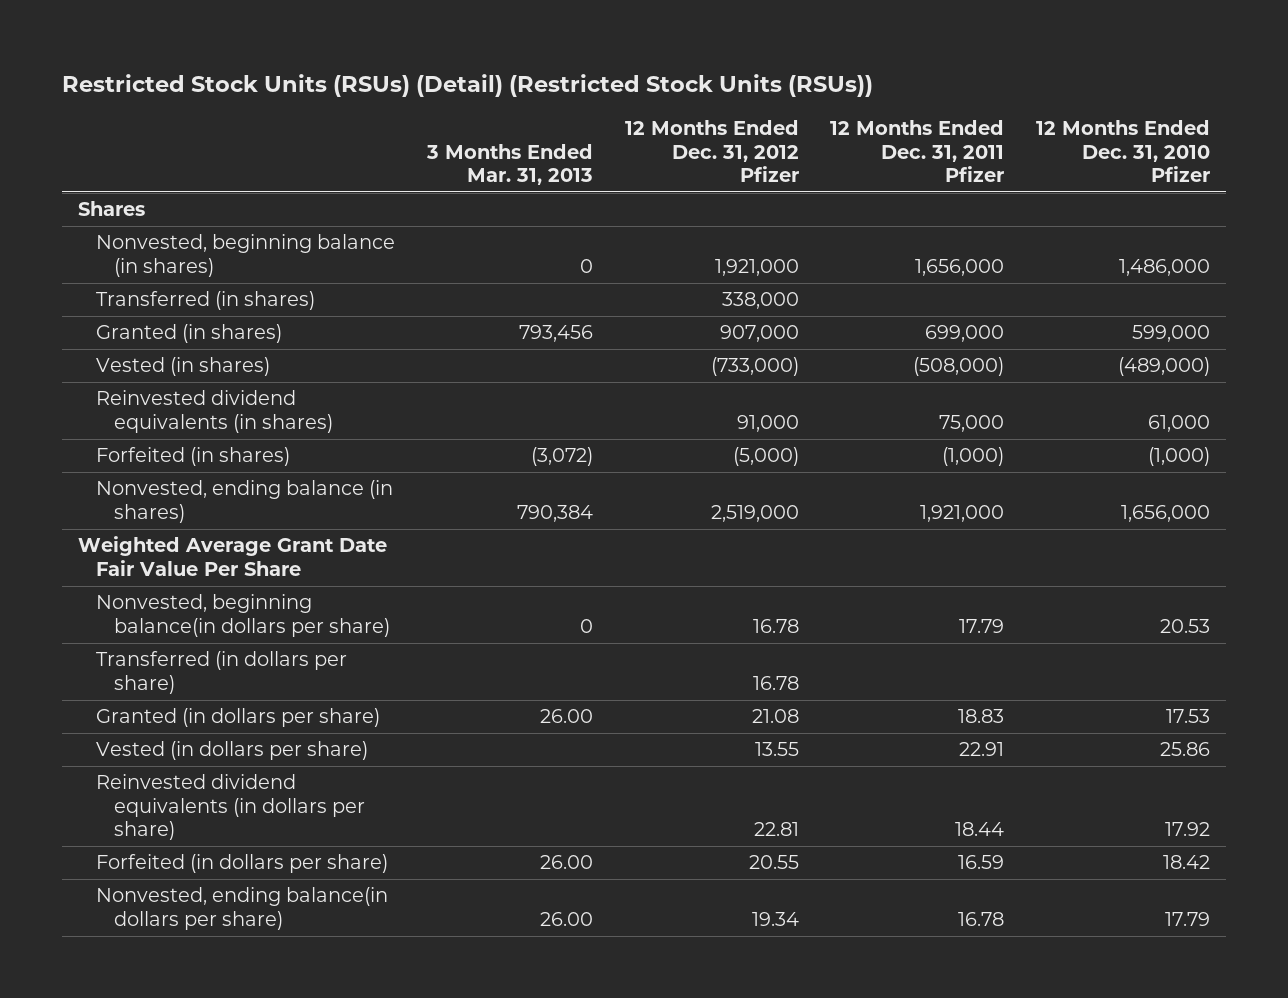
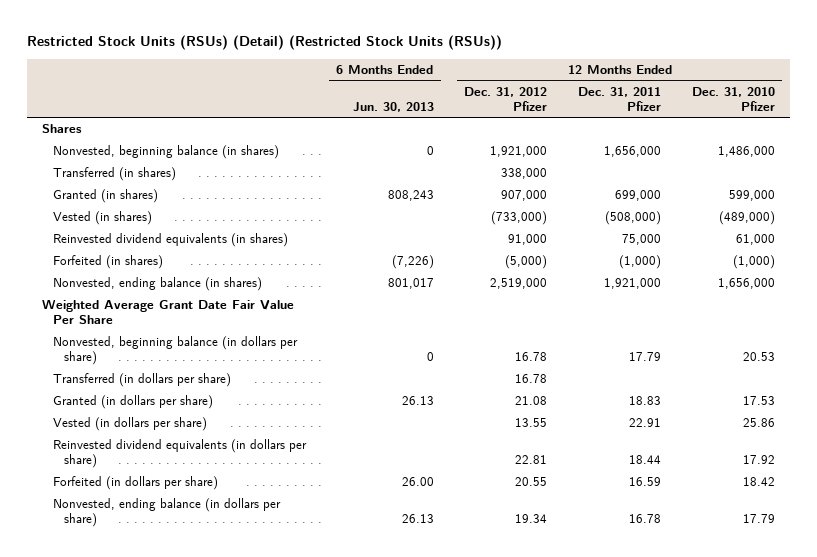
- | 3 Months Ended Mar. 31, 2013 | 12 Months Ended Dec. 31, 2012 Pfizer | 12 Months Ended Dec. 31, 2011 Pfizer | 12 Months Ended Dec. 31, 2010 Pfizer
+ | 6 Months Ended Jun. 30, 2013 | 12 Months Ended Dec. 31, 2012 Pfizer | 12 Months Ended Dec. 31, 2011 Pfizer | 12 Months Ended Dec. 31, 2010 Pfizer
- Nonvested, beginning balance(in dollars per share) | 0 | 16.78 | 17.79 | 20.53
+ Nonvested, beginning balance (in dollars per share) | 0 | 16.78 | 17.79 | 20.53
- Nonvested, ending balance(in dollars per share) | 26.00 | 19.34 | 16.78 | 17.79
+ Nonvested, ending balance (in dollars per share) | 26.13 | 19.34 | 16.78 | 17.79

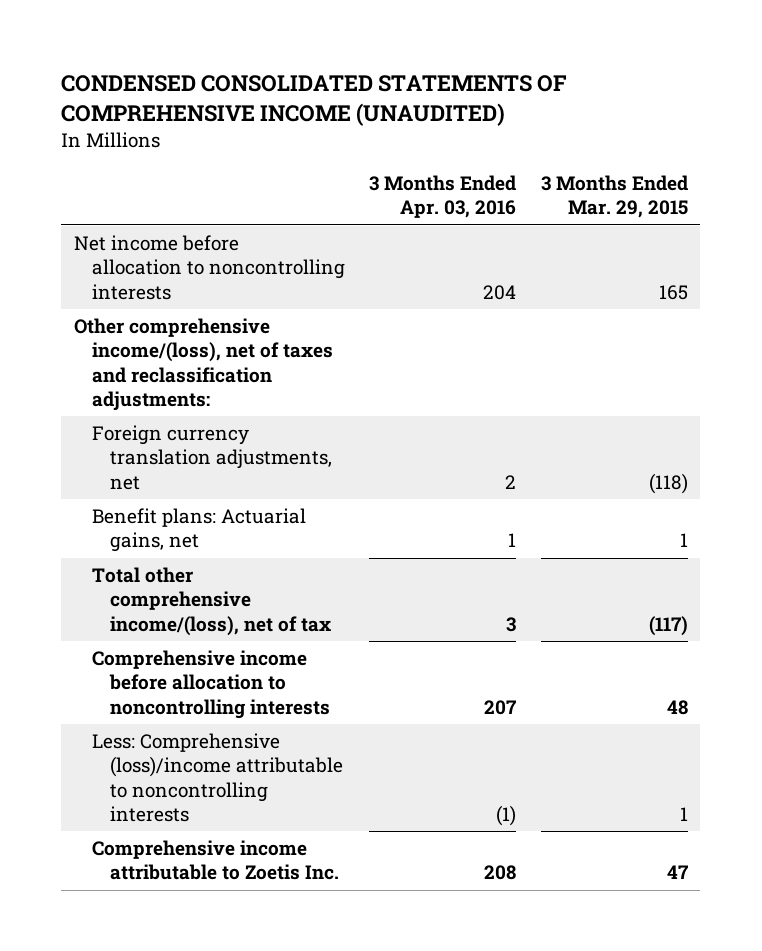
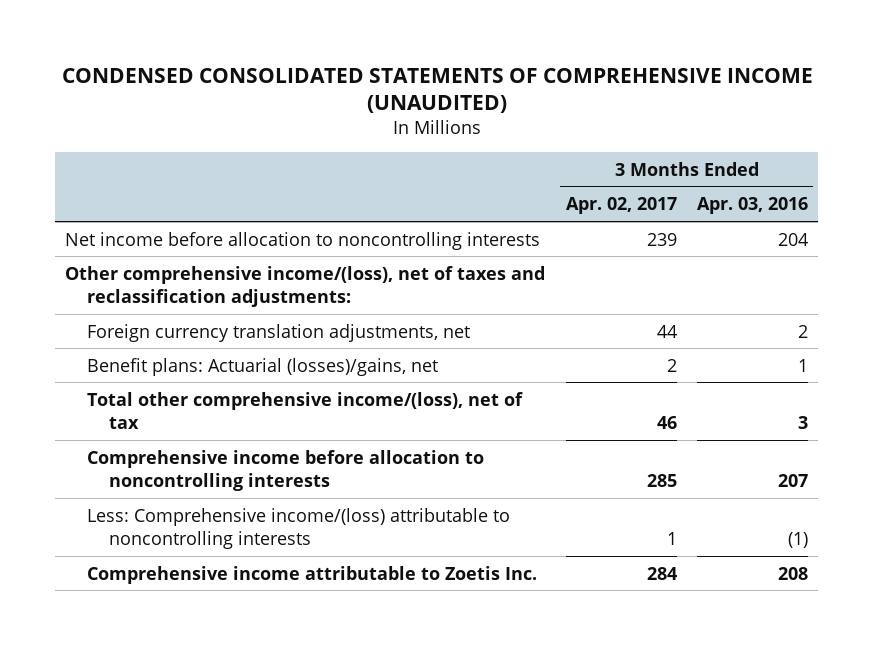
- | 3 Months Ended Apr. 03, 2016 | 3 Months Ended Mar. 29, 2015
+ | 3 Months Ended Apr. 02, 2017 | 3 Months Ended Apr. 03, 2016
- Benefit plans: Actuarial gains, net | 1 | 1
+ Benefit plans: Actuarial (losses)/gains, net | 2 | 1
- Less: Comprehensive (loss)/income attributable to noncontrolling interests | (1) | 1
+ Less: Comprehensive income/(loss) attributable to noncontrolling interests | 1 | (1)

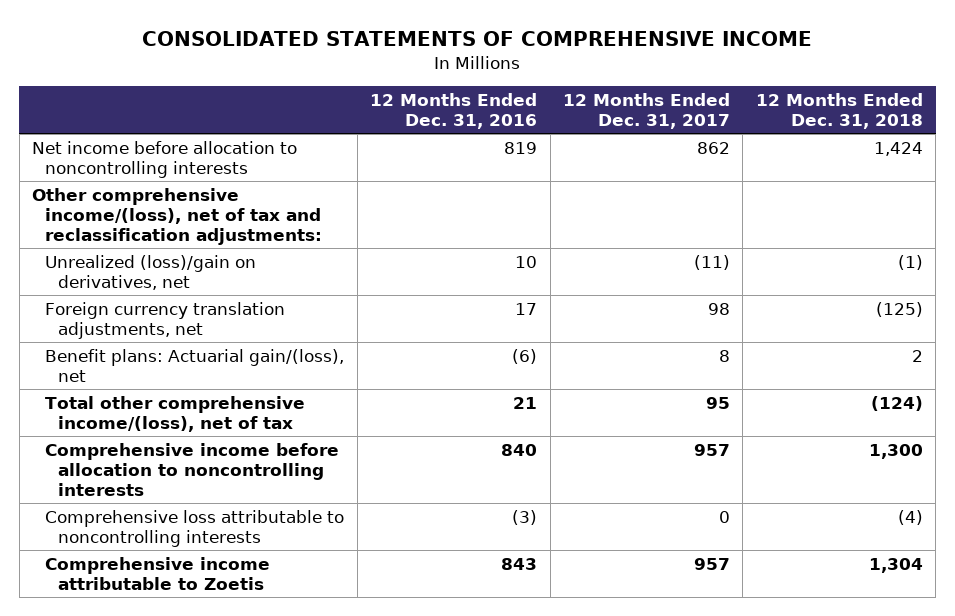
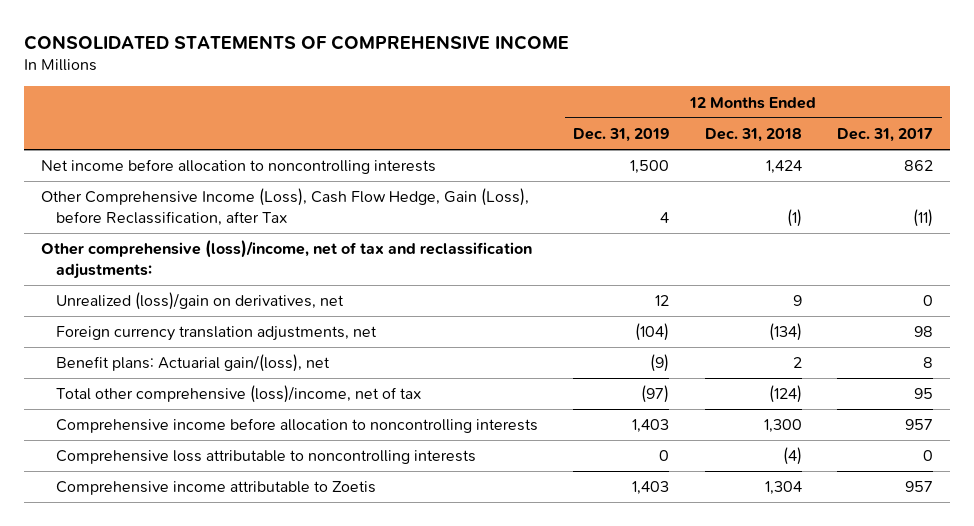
- | 12 Months Ended Dec. 31, 2016 | 12 Months Ended Dec. 31, 2017 | 12 Months Ended Dec. 31, 2018
+ | 12 Months Ended Dec. 31, 2019 | 12 Months Ended Dec. 31, 2018 | 12 Months Ended Dec. 31, 2017
- Other comprehensive income/(loss), net of tax and reclassification adjustments:
- Unrealized (loss)/gain on derivatives, net | 10 | (11) | (1)
- Foreign currency translation adjustments, net | 17 | 98 | (125)
+ Other Comprehensive Income (Loss), Cash Flow Hedge, Gain (Loss), before Reclassification, after Tax | 4 | (1) | (11)
+ Other comprehensive (loss)/income, net of tax and reclassification adjustments:
+ Unrealized (loss)/gain on derivatives, net | 12 | 9 | 0
+ Foreign currency translation adjustments, net | (104) | (134) | 98
- Total other comprehensive income/(loss), net of tax | 21 | 95 | (124)
+ Total other comprehensive (loss)/income, net of tax | (97) | (124) | 95

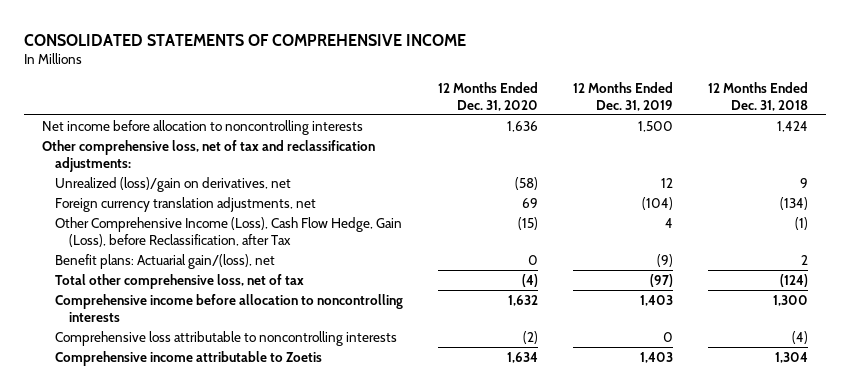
- | 12 Months Ended Dec. 31, 2019 | 12 Months Ended Dec. 31, 2018 | 12 Months Ended Dec. 31, 2017
+ | 12 Months Ended Dec. 31, 2020 | 12 Months Ended Dec. 31, 2019 | 12 Months Ended Dec. 31, 2018
- Other comprehensive (loss)/income, net of tax and reclassification adjustments:
+ Other comprehensive loss, net of tax and reclassification adjustments:
moved down: Other Comprehensive Income (Loss), Cash Flow Hedge, Gain (Loss), before Reclassification, after Tax | (15) | 4 | (1)
- Total other comprehensive (loss)/income, net of tax | (97) | (124) | 95
+ Total other comprehensive loss, net of tax | (4) | (97) | (124)

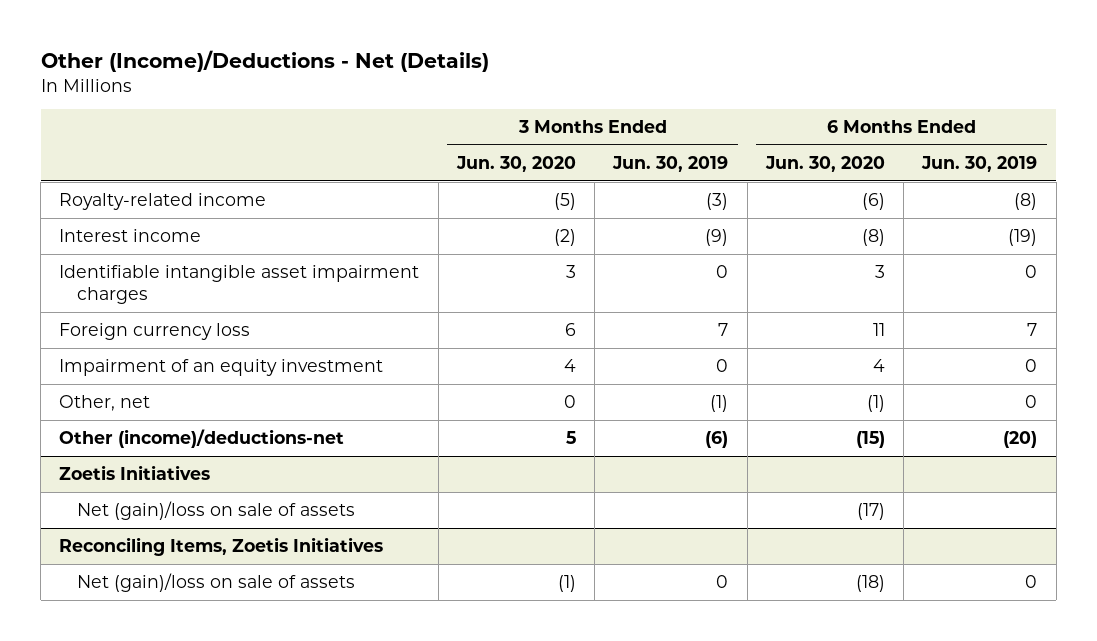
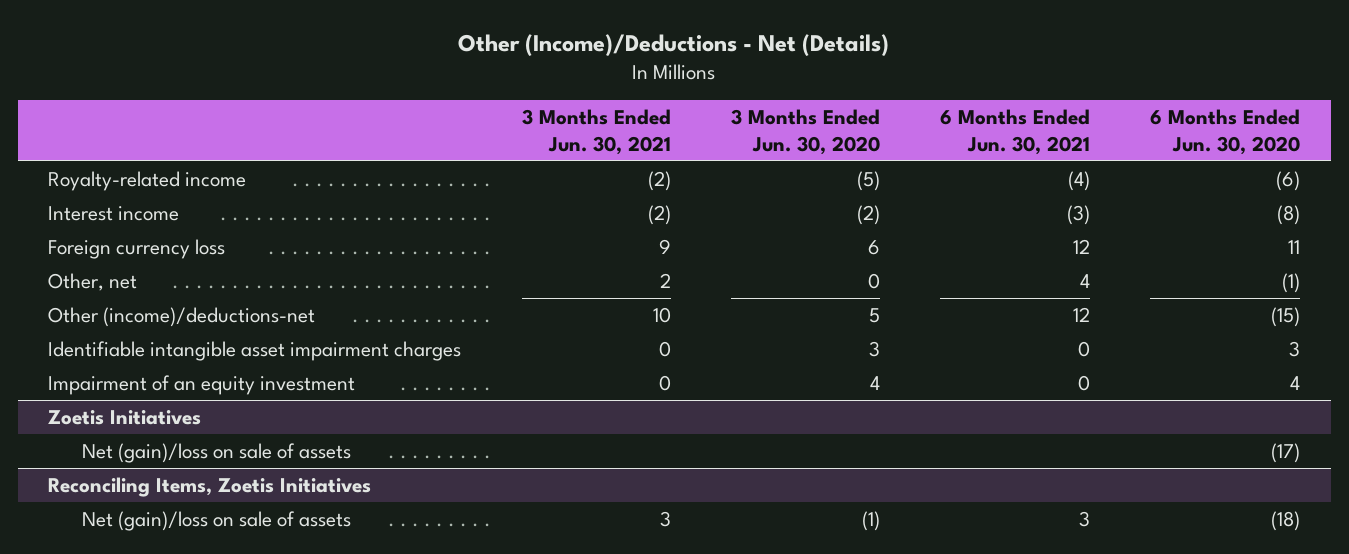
- | 3 Months Ended Jun. 30, 2020 | 3 Months Ended Jun. 30, 2019 | 6 Months Ended Jun. 30, 2020 | 6 Months Ended Jun. 30, 2019
+ | 3 Months Ended Jun. 30, 2021 | 3 Months Ended Jun. 30, 2020 | 6 Months Ended Jun. 30, 2021 | 6 Months Ended Jun. 30, 2020
moved down: Identifiable intangible asset impairment charges | 0 | 3 | 0 | 3
moved down: Impairment of an equity investment | 0 | 4 | 0 | 4

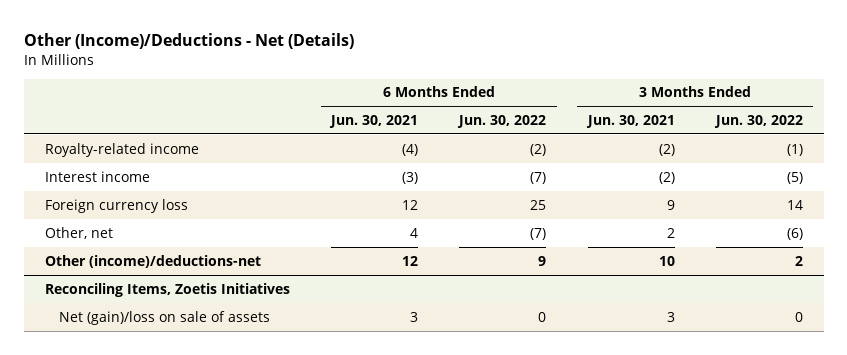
- | 3 Months Ended Jun. 30, 2021 | 3 Months Ended Jun. 30, 2020 | 6 Months Ended Jun. 30, 2021 | 6 Months Ended Jun. 30, 2020
+ | 6 Months Ended Jun. 30, 2021 | 6 Months Ended Jun. 30, 2022 | 3 Months Ended Jun. 30, 2021 | 3 Months Ended Jun. 30, 2022
- Identifiable intangible asset impairment charges | 0 | 3 | 0 | 3
- Impairment of an equity investment | 0 | 4 | 0 | 4
- Zoetis Initiatives
- Net (gain)/loss on sale of assets | | | | (17)

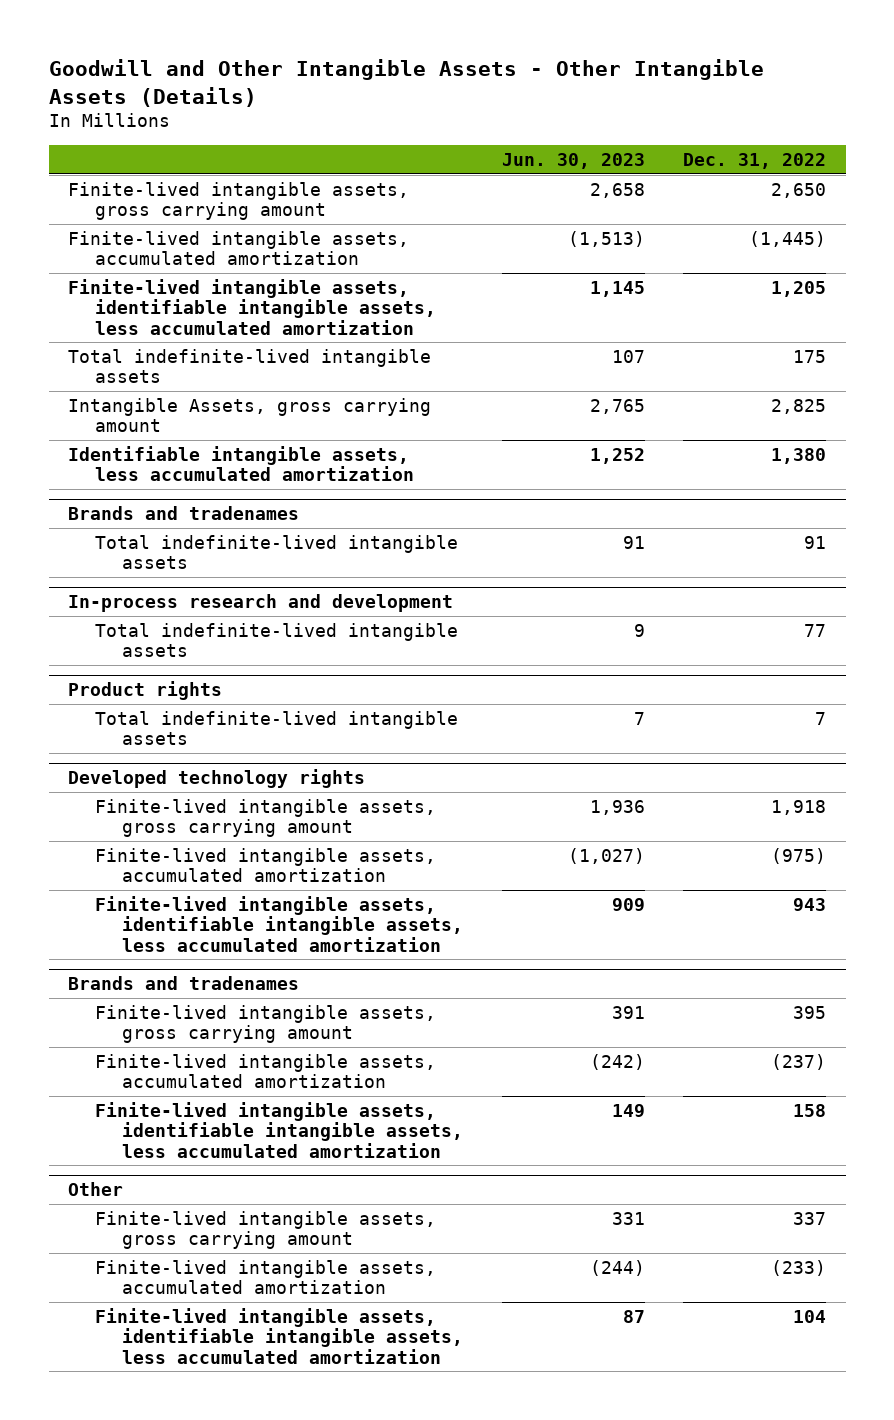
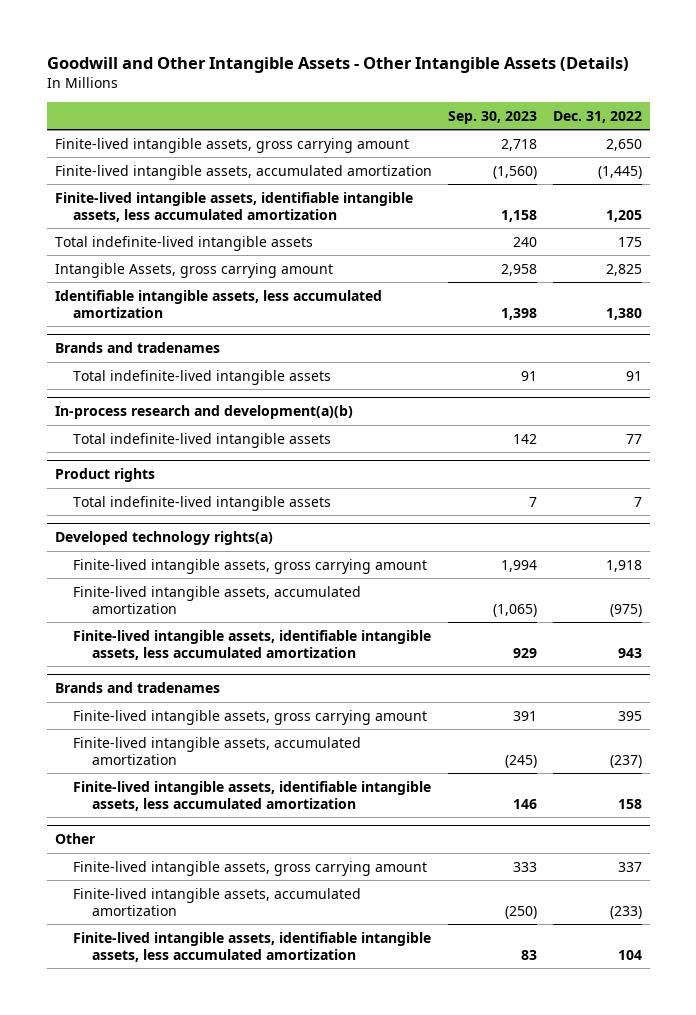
- | Jun. 30, 2023 | Dec. 31, 2022
+ | Sep. 30, 2023 | Dec. 31, 2022
- In-process research and development
+ In-process research and development(a)(b)
- Developed technology rights
+ Developed technology rights(a)

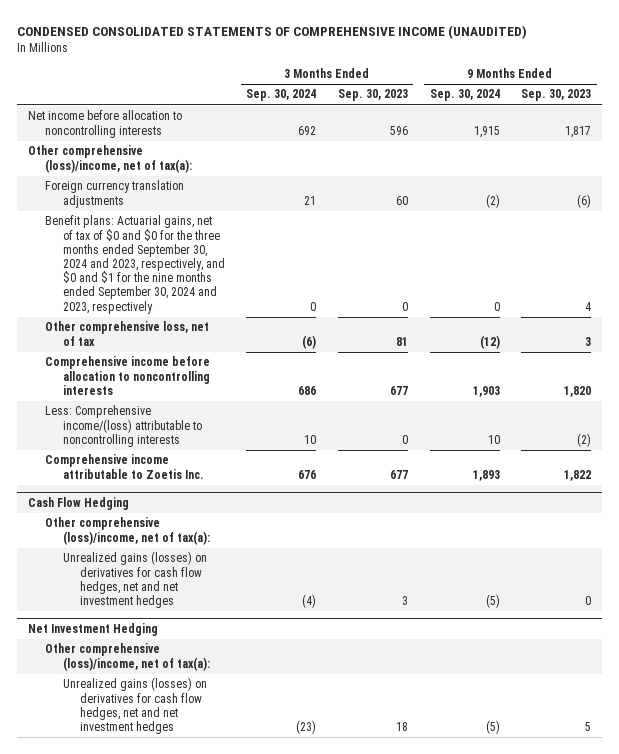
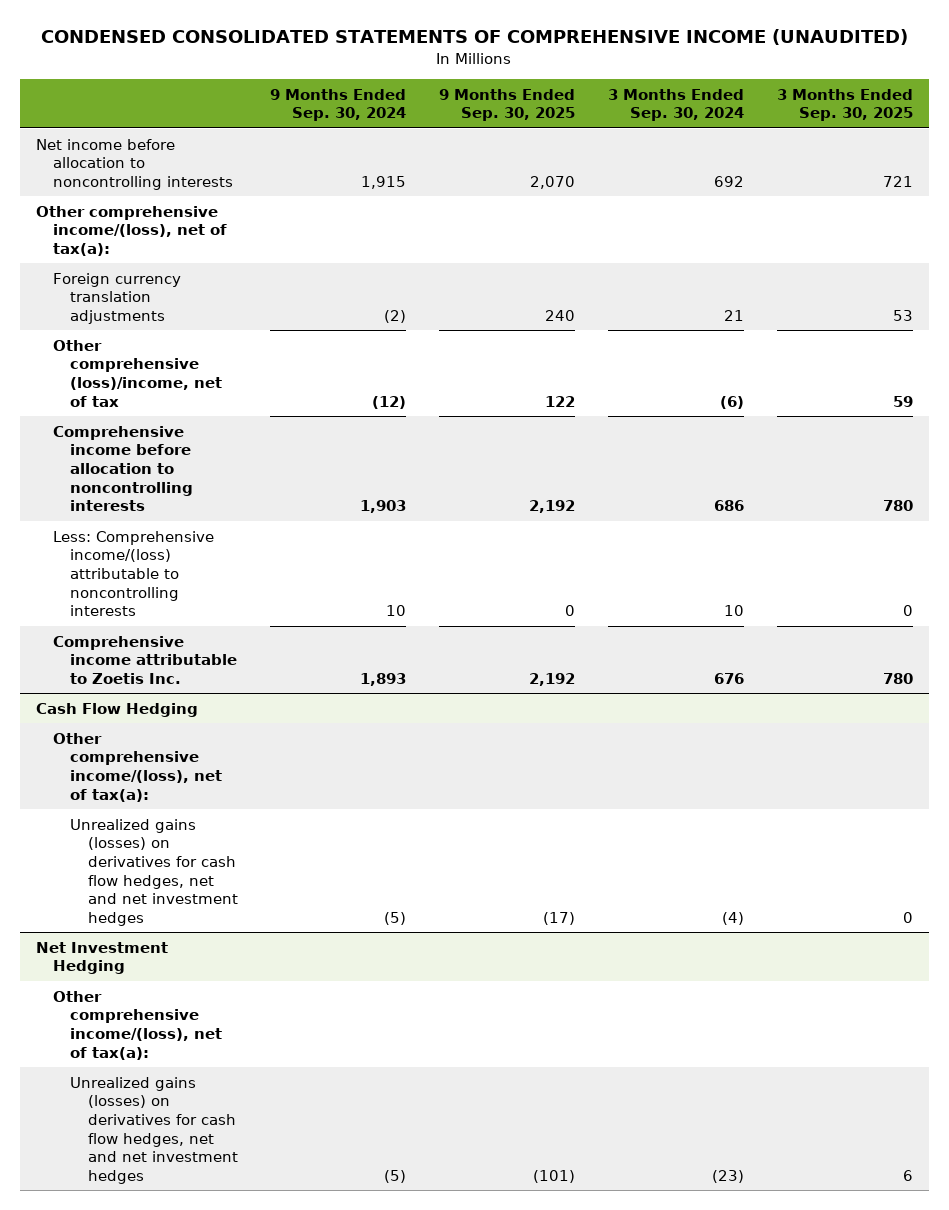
- | 3 Months Ended Sep. 30, 2024 | 3 Months Ended Sep. 30, 2023 | 9 Months Ended Sep. 30, 2024 | 9 Months Ended Sep. 30, 2023
+ | 9 Months Ended Sep. 30, 2024 | 9 Months Ended Sep. 30, 2025 | 3 Months Ended Sep. 30, 2024 | 3 Months Ended Sep. 30, 2025
- Other comprehensive (loss)/income, net of tax(a):
+ Other comprehensive income/(loss), net of tax(a):
- Benefit plans: Actuarial gains, net of tax of $0 and $0 for the three months ended September 30, 2024 and 2023, respectively, and $0 and $1 for the nine months ended September 30, 2024 and 2023, respectively | 0 | 0 | 0 | 4
- Other comprehensive loss, net of tax | (6) | 81 | (12) | 3
+ Other comprehensive (loss)/income, net of tax | (12) | 122 | (6) | 59
@ Cash Flow Hedging
- Other comprehensive (loss)/income, net of tax(a):
+ Other comprehensive income/(loss), net of tax(a):
@ Net Investment Hedging
- Other comprehensive (loss)/income, net of tax(a):
+ Other comprehensive income/(loss), net of tax(a):

